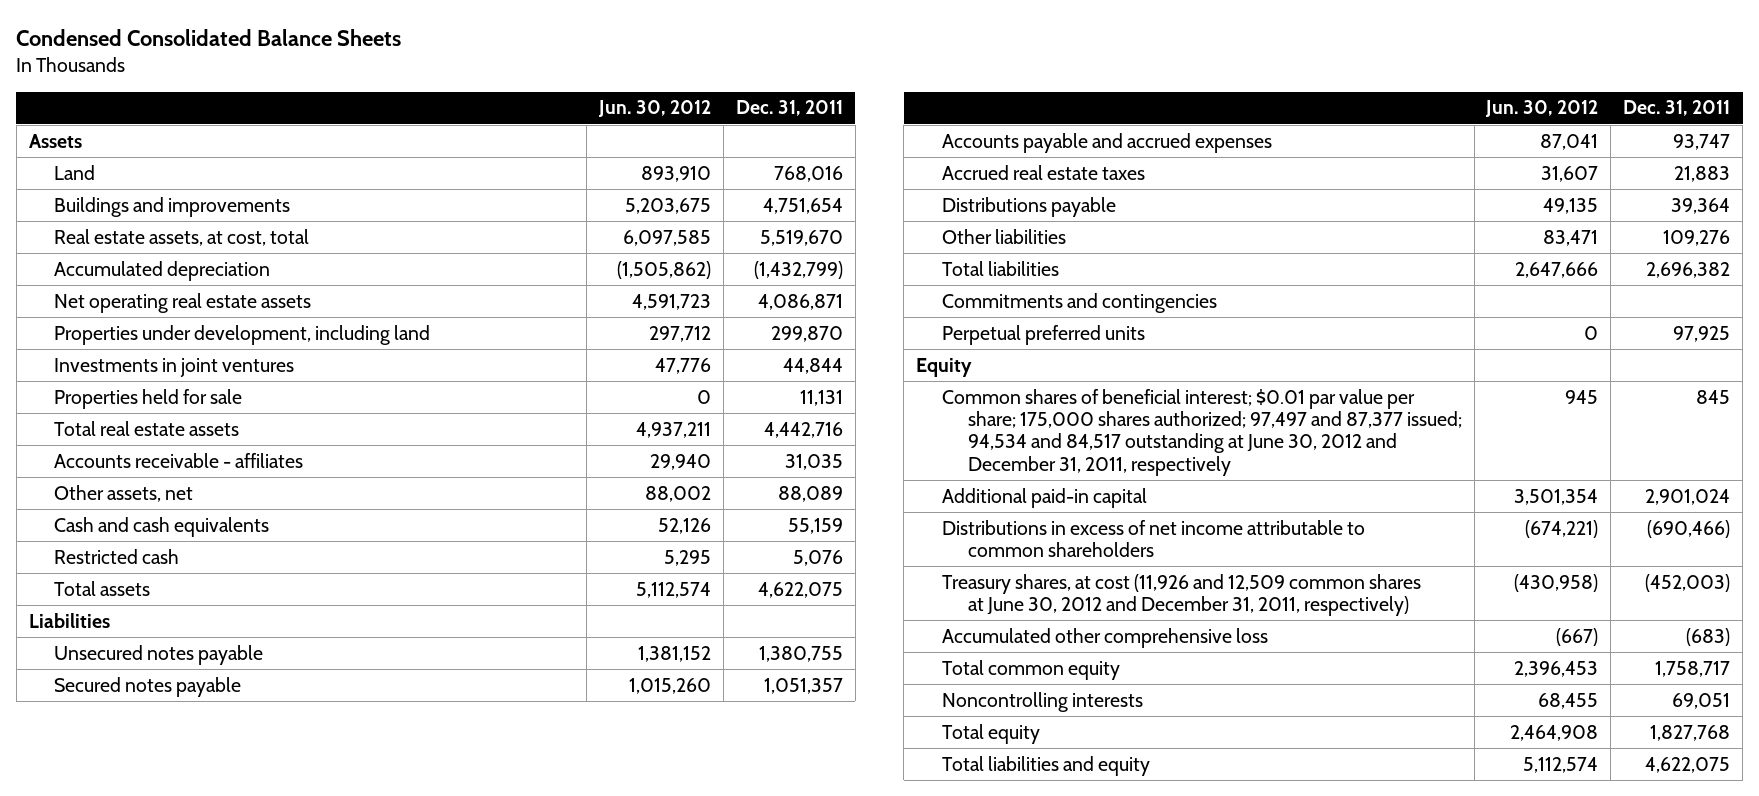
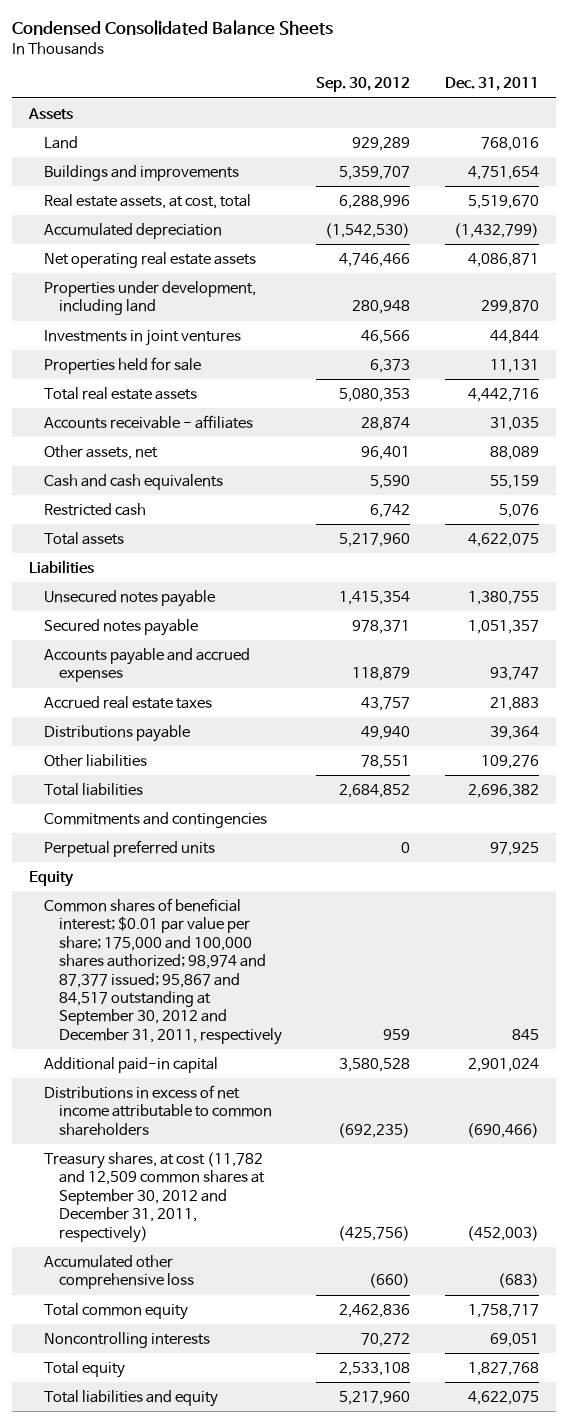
- | Jun. 30, 2012 | Dec. 31, 2011
+ | Sep. 30, 2012 | Dec. 31, 2011
- Common shares of beneficial interest; $0.01 par value per share; 175,000 shares authorized; 97,497 and 87,377 issued; 94,534 and 84,517 outstanding at June 30, 2012 and December 31, 2011, respectively | 945 | 845
+ Common shares of beneficial interest; $0.01 par value per share; 175,000 and 100,000 shares authorized; 98,974 and 87,377 issued; 95,867 and 84,517 outstanding at September 30, 2012 and December 31, 2011, respectively | 959 | 845
- Treasury shares, at cost (11,926 and 12,509 common shares at June 30, 2012 and December 31, 2011, respectively) | (430,958) | (452,003)
+ Treasury shares, at cost (11,782 and 12,509 common shares at September 30, 2012 and December 31, 2011, respectively) | (425,756) | (452,003)

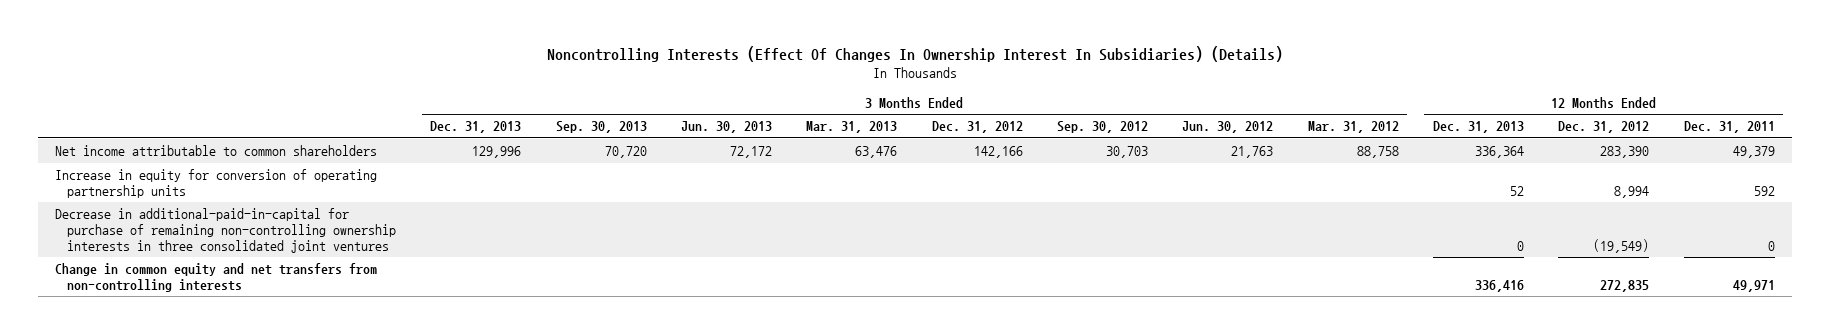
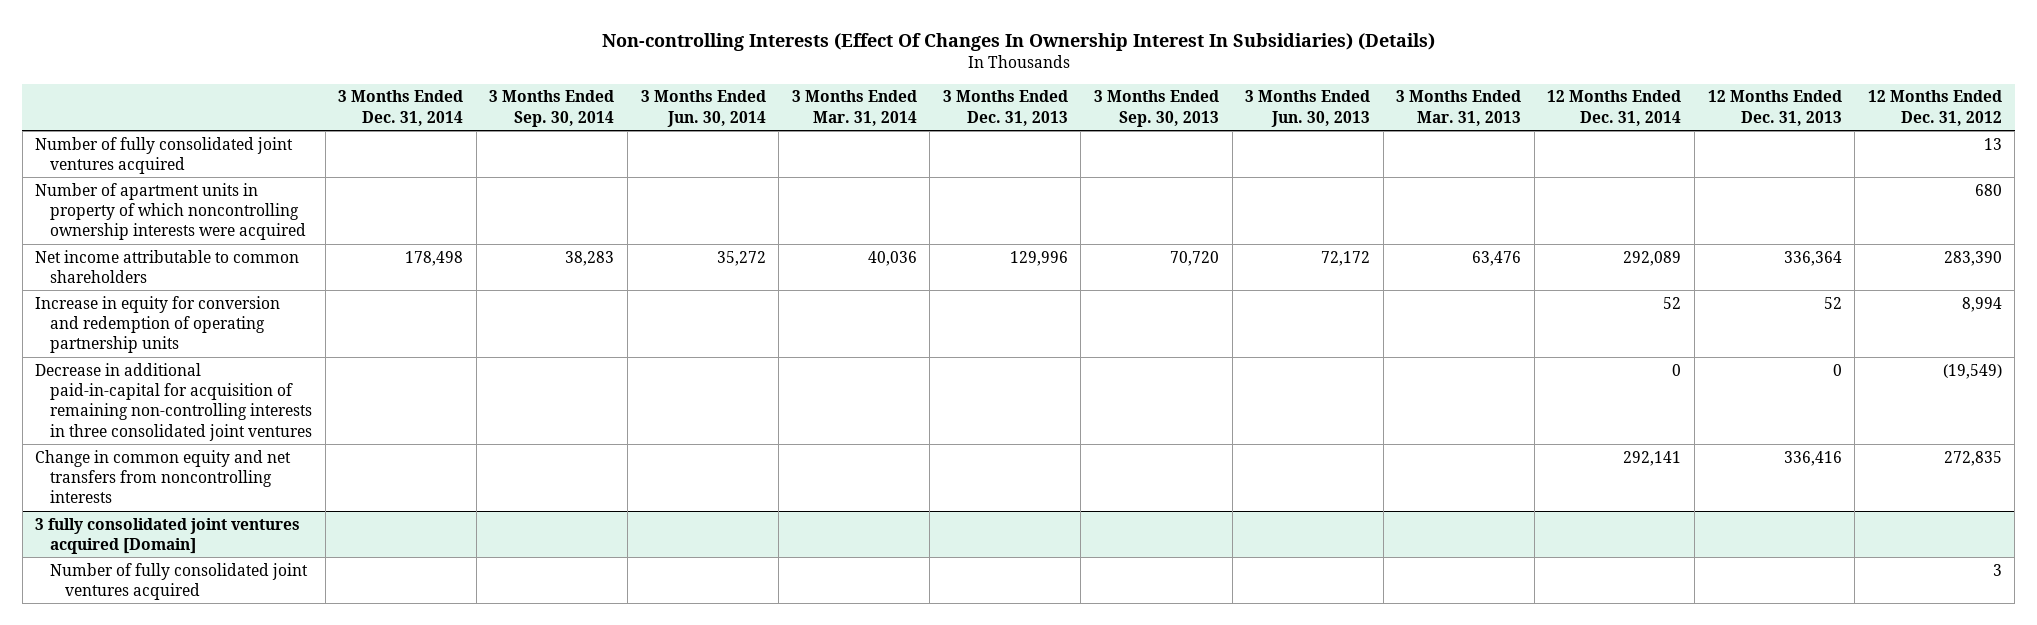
- Noncontrolling Interests (Effect Of Changes In Ownership Interest In Subsidiaries) (Details)
+ Non-controlling Interests (Effect Of Changes In Ownership Interest In Subsidiaries) (Details)
- | 3 Months Ended Dec. 31, 2013 | 3 Months Ended Sep. 30, 2013 | 3 Months Ended Jun. 30, 2013 | 3 Months Ended Mar. 31, 2013 | 3 Months Ended Dec. 31, 2012 | 3 Months Ended Sep. 30, 2012 | 3 Months Ended Jun. 30, 2012 | 3 Months Ended Mar. 31, 2012 | 12 Months Ended Dec. 31, 2013 | 12 Months Ended Dec. 31, 2012 | 12 Months Ended Dec. 31, 2011
+ | 3 Months Ended Dec. 31, 2014 | 3 Months Ended Sep. 30, 2014 | 3 Months Ended Jun. 30, 2014 | 3 Months Ended Mar. 31, 2014 | 3 Months Ended Dec. 31, 2013 | 3 Months Ended Sep. 30, 2013 | 3 Months Ended Jun. 30, 2013 | 3 Months Ended Mar. 31, 2013 | 12 Months Ended Dec. 31, 2014 | 12 Months Ended Dec. 31, 2013 | 12 Months Ended Dec. 31, 2012
+ Number of fully consolidated joint ventures acquired | | | | | | | | | | | 13
+ Number of apartment units in property of which noncontrolling ownership interests were acquired | | | | | | | | | | | 680
- Increase in equity for conversion of operating partnership units | | | | | | | | | 52 | 8,994 | 592
- Decrease in additional-paid-in-capital for purchase of remaining non-controlling ownership interests in three consolidated joint ventures | | | | | | | | | 0 | (19,549) | 0
- Change in common equity and net transfers from non-controlling interests | | | | | | | | | 336,416 | 272,835 | 49,971
+ Increase in equity for conversion and redemption of operating partnership units | | | | | | | | | 52 | 52 | 8,994
+ Decrease in additional paid-in-capital for acquisition of remaining non-controlling interests in three consolidated joint ventures | | | | | | | | | 0 | 0 | (19,549)
+ Change in common equity and net transfers from noncontrolling interests | | | | | | | | | 292,141 | 336,416 | 272,835
+ 3 fully consolidated joint ventures acquired [Domain]
+ Number of fully consolidated joint ventures acquired | | | | | | | | | | | 3

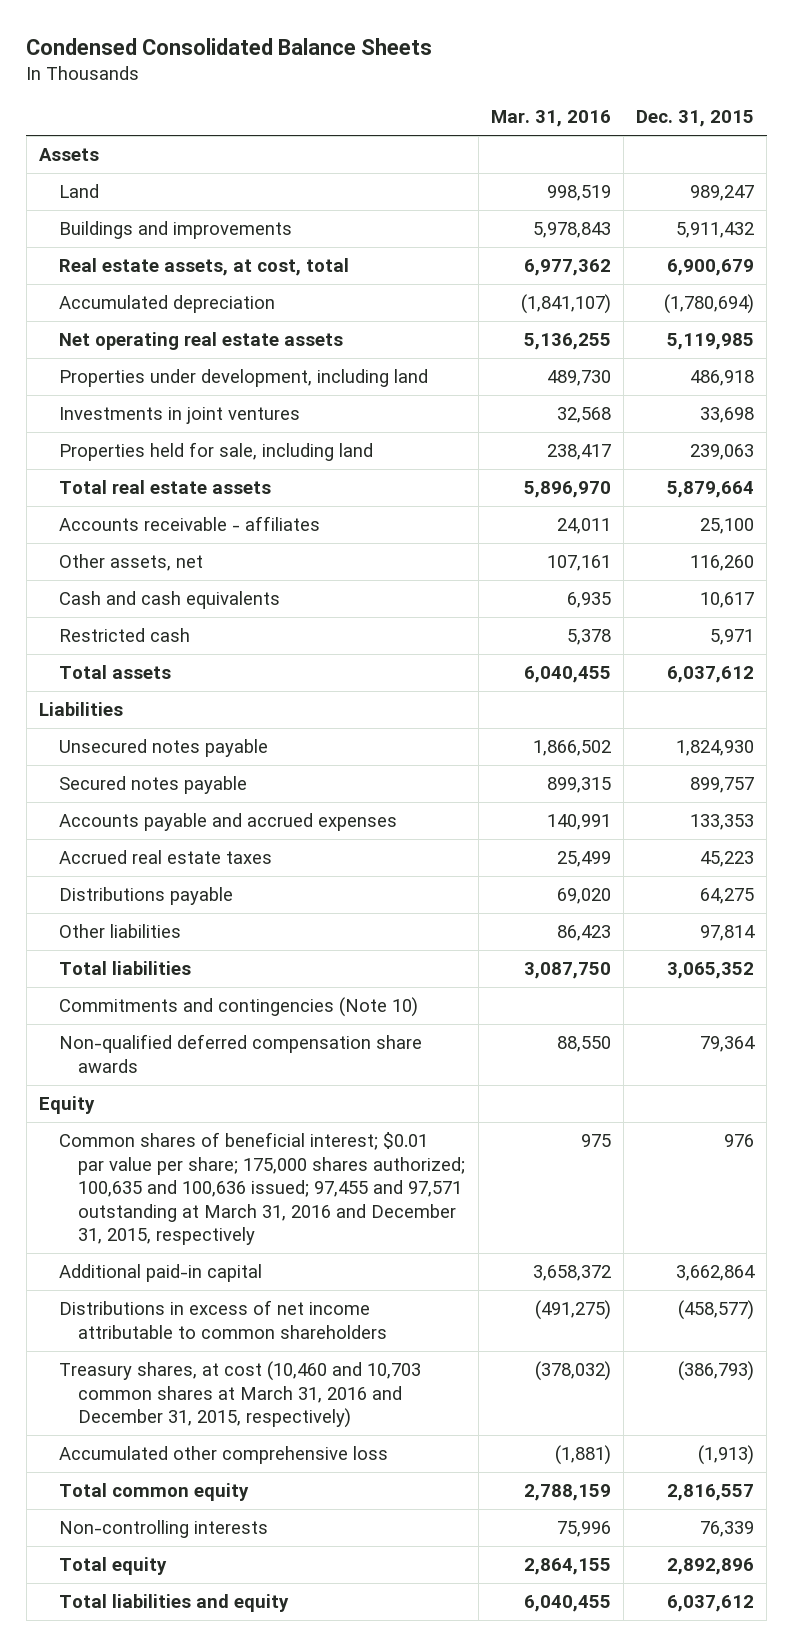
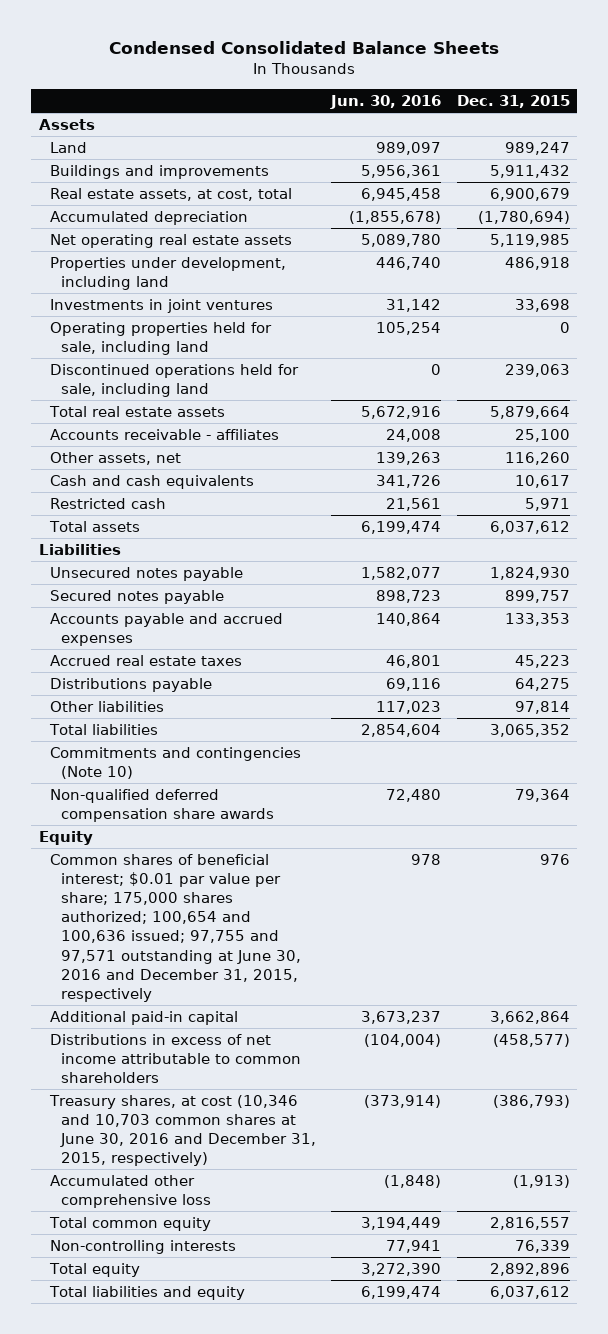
- | Mar. 31, 2016 | Dec. 31, 2015
+ | Jun. 30, 2016 | Dec. 31, 2015
- Properties held for sale, including land | 238,417 | 239,063
+ Operating properties held for sale, including land | 105,254 | 0
+ Discontinued operations held for sale, including land | 0 | 239,063
- Common shares of beneficial interest; $0.01 par value per share; 175,000 shares authorized; 100,635 and 100,636 issued; 97,455 and 97,571 outstanding at March 31, 2016 and December 31, 2015, respectively | 975 | 976
+ Common shares of beneficial interest; $0.01 par value per share; 175,000 shares authorized; 100,654 and 100,636 issued; 97,755 and 97,571 outstanding at June 30, 2016 and December 31, 2015, respectively | 978 | 976
- Treasury shares, at cost (10,460 and 10,703 common shares at March 31, 2016 and December 31, 2015, respectively) | (378,032) | (386,793)
+ Treasury shares, at cost (10,346 and 10,703 common shares at June 30, 2016 and December 31, 2015, respectively) | (373,914) | (386,793)

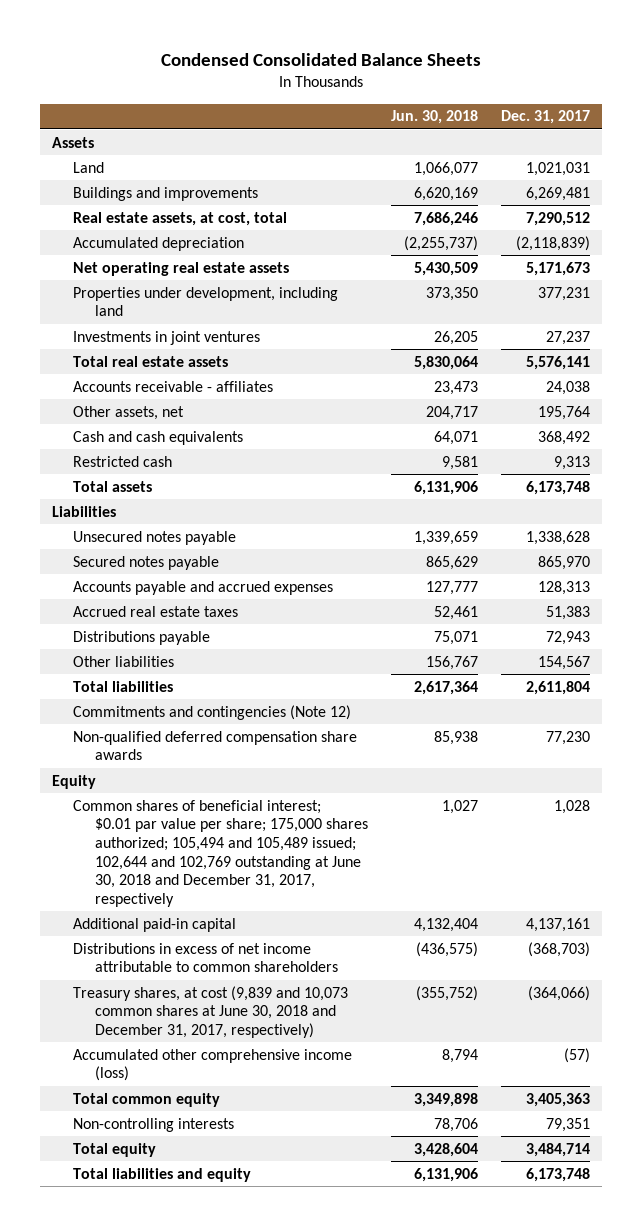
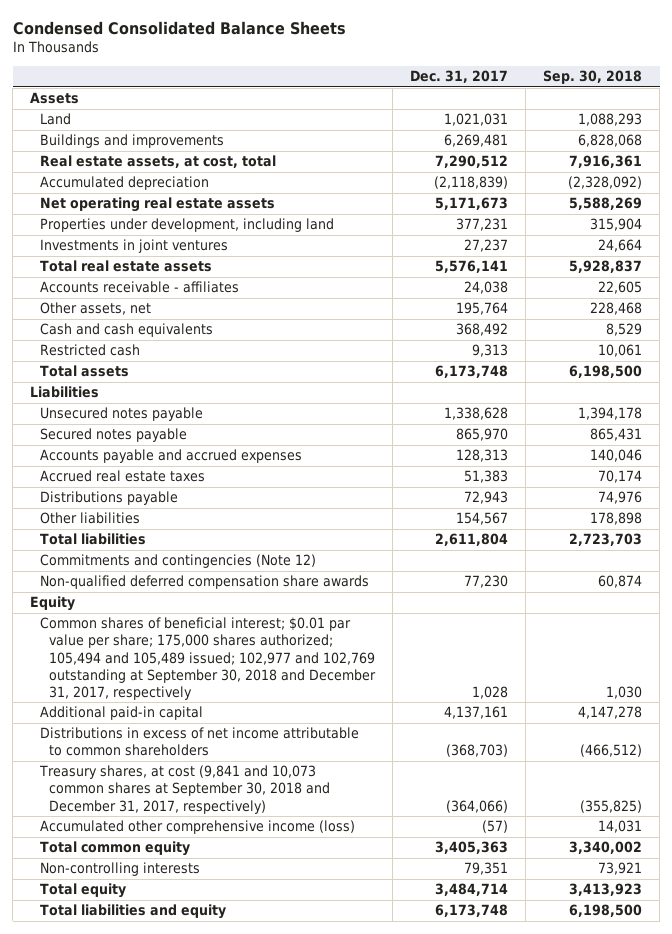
- | Jun. 30, 2018 | Dec. 31, 2017
+ | Dec. 31, 2017 | Sep. 30, 2018
- Common shares of beneficial interest; $0.01 par value per share; 175,000 shares authorized; 105,494 and 105,489 issued; 102,644 and 102,769 outstanding at June 30, 2018 and December 31, 2017, respectively | 1,027 | 1,028
+ Common shares of beneficial interest; $0.01 par value per share; 175,000 shares authorized; 105,494 and 105,489 issued; 102,977 and 102,769 outstanding at September 30, 2018 and December 31, 2017, respectively | 1,028 | 1,030
- Treasury shares, at cost (9,839 and 10,073 common shares at June 30, 2018 and December 31, 2017, respectively) | (355,752) | (364,066)
+ Treasury shares, at cost (9,841 and 10,073 common shares at September 30, 2018 and December 31, 2017, respectively) | (364,066) | (355,825)

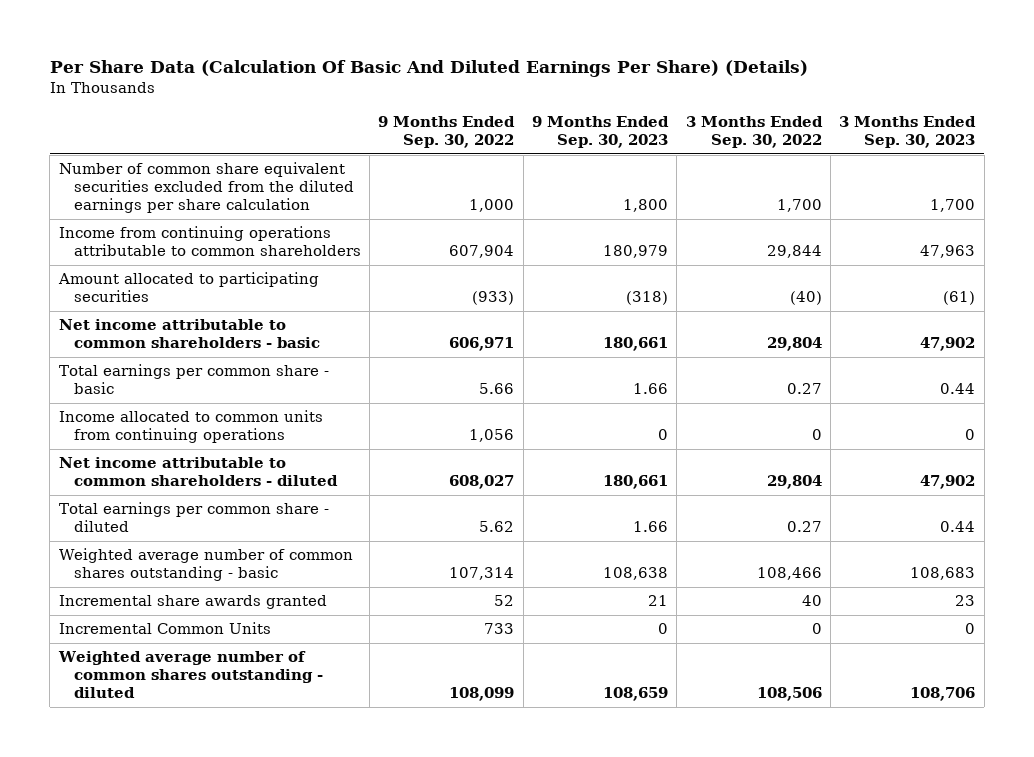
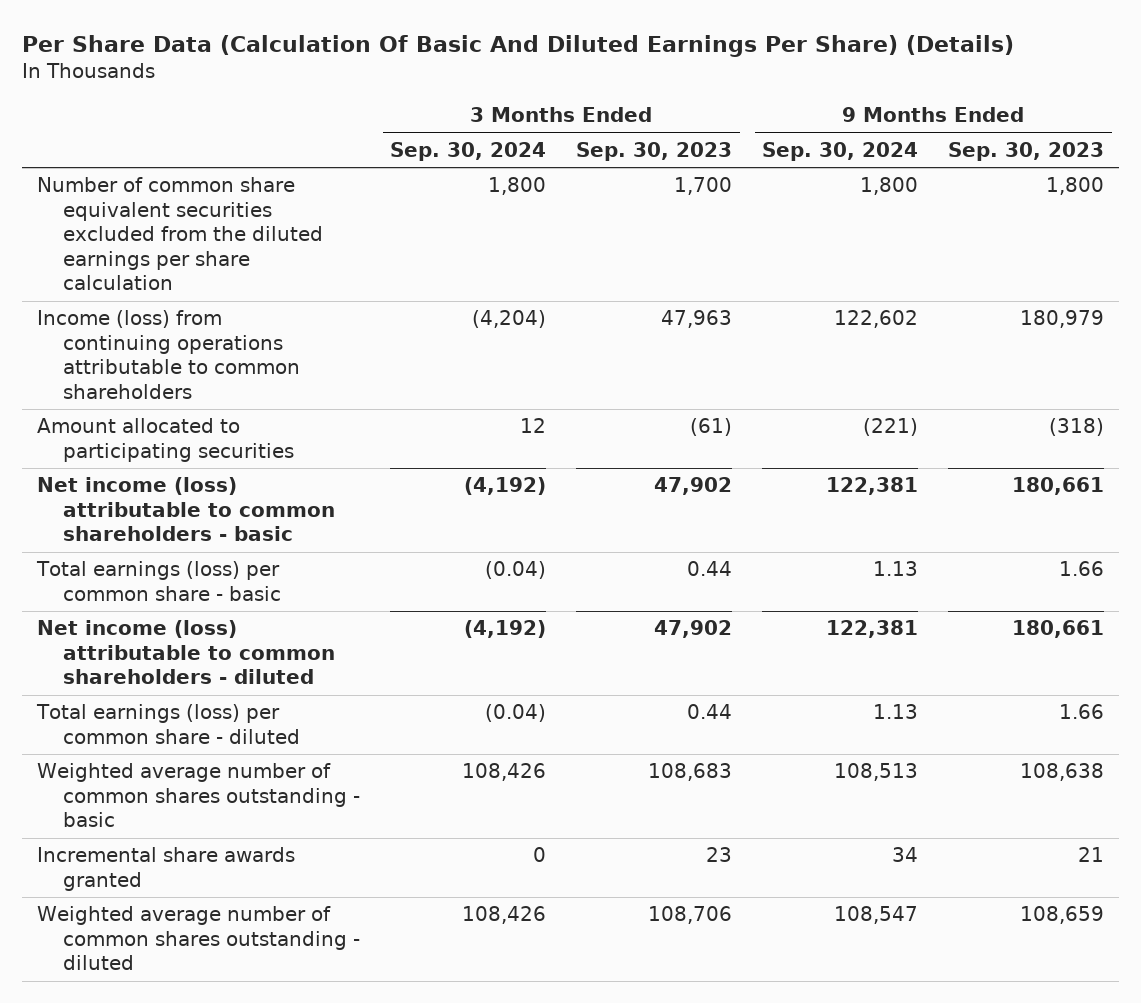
- | 9 Months Ended Sep. 30, 2022 | 9 Months Ended Sep. 30, 2023 | 3 Months Ended Sep. 30, 2022 | 3 Months Ended Sep. 30, 2023
+ | 3 Months Ended Sep. 30, 2024 | 3 Months Ended Sep. 30, 2023 | 9 Months Ended Sep. 30, 2024 | 9 Months Ended Sep. 30, 2023
- Income from continuing operations attributable to common shareholders | 607,904 | 180,979 | 29,844 | 47,963
+ Income (loss) from continuing operations attributable to common shareholders | (4,204) | 47,963 | 122,602 | 180,979
- Net income attributable to common shareholders - basic | 606,971 | 180,661 | 29,804 | 47,902
- Total earnings per common share - basic | 5.66 | 1.66 | 0.27 | 0.44
- Income allocated to common units from continuing operations | 1,056 | 0 | 0 | 0
- Net income attributable to common shareholders - diluted | 608,027 | 180,661 | 29,804 | 47,902
- Total earnings per common share - diluted | 5.62 | 1.66 | 0.27 | 0.44
+ Net income (loss) attributable to common shareholders - basic | (4,192) | 47,902 | 122,381 | 180,661
+ Total earnings (loss) per common share - basic | (0.04) | 0.44 | 1.13 | 1.66
+ Net income (loss) attributable to common shareholders - diluted | (4,192) | 47,902 | 122,381 | 180,661
+ Total earnings (loss) per common share - diluted | (0.04) | 0.44 | 1.13 | 1.66
- Incremental Common Units | 733 | 0 | 0 | 0

